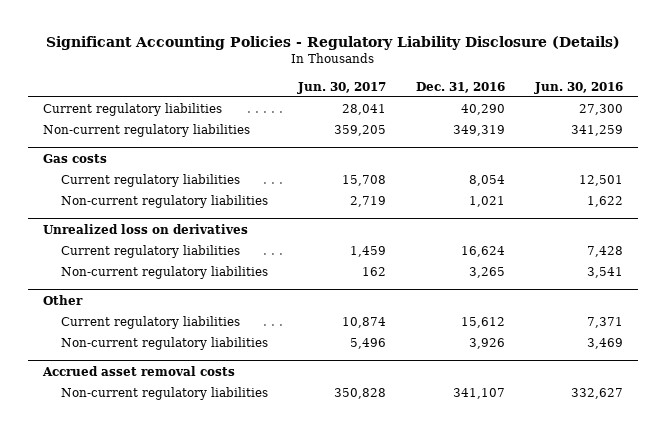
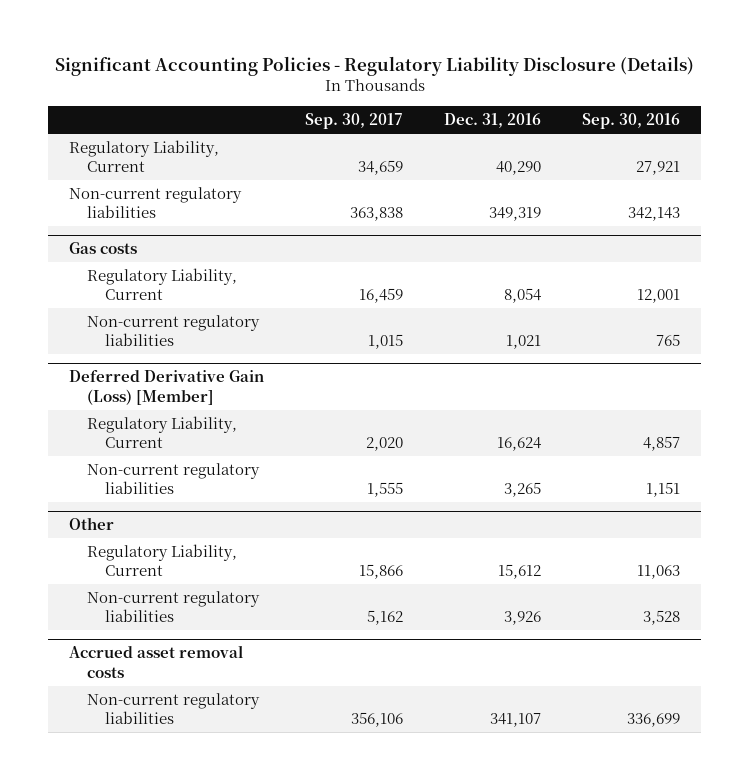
- | Jun. 30, 2017 | Dec. 31, 2016 | Jun. 30, 2016
+ | Sep. 30, 2017 | Dec. 31, 2016 | Sep. 30, 2016
- Current regulatory liabilities | 28,041 | 40,290 | 27,300
+ Regulatory Liability, Current | 34,659 | 40,290 | 27,921
@ Gas costs
- Current regulatory liabilities | 15,708 | 8,054 | 12,501
+ Regulatory Liability, Current | 16,459 | 8,054 | 12,001
- Unrealized loss on derivatives
- Current regulatory liabilities | 1,459 | 16,624 | 7,428
+ Deferred Derivative Gain (Loss) [Member]
+ Regulatory Liability, Current | 2,020 | 16,624 | 4,857
@ Other
- Current regulatory liabilities | 10,874 | 15,612 | 7,371
+ Regulatory Liability, Current | 15,866 | 15,612 | 11,063

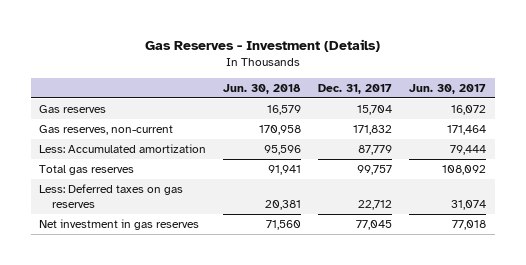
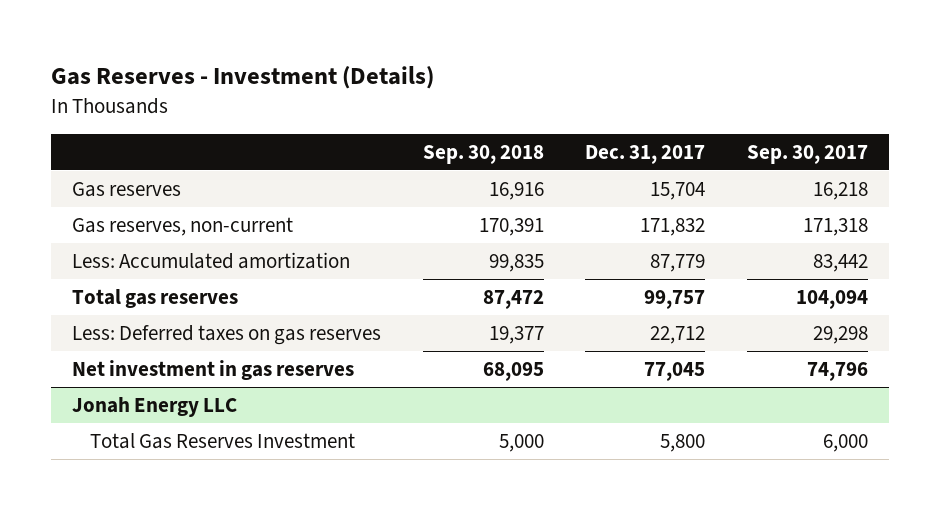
- | Jun. 30, 2018 | Dec. 31, 2017 | Jun. 30, 2017
+ | Sep. 30, 2018 | Dec. 31, 2017 | Sep. 30, 2017
+ Jonah Energy LLC
+ Total Gas Reserves Investment | 5,000 | 5,800 | 6,000

